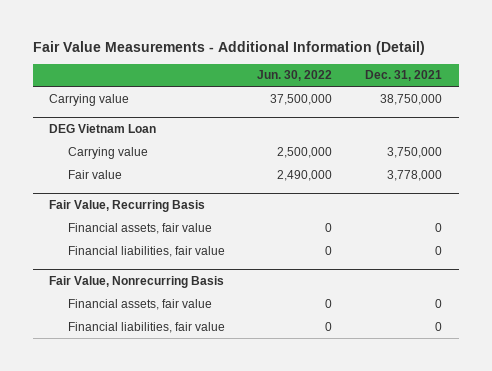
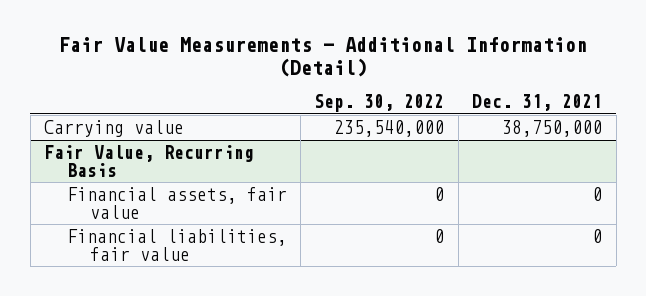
- | Jun. 30, 2022 | Dec. 31, 2021
+ | Sep. 30, 2022 | Dec. 31, 2021
- DEG Vietnam Loan
- Carrying value | 2,500,000 | 3,750,000
- Fair value | 2,490,000 | 3,778,000
- Fair Value, Nonrecurring Basis
- Financial assets, fair value | 0 | 0
- Financial liabilities, fair value | 0 | 0

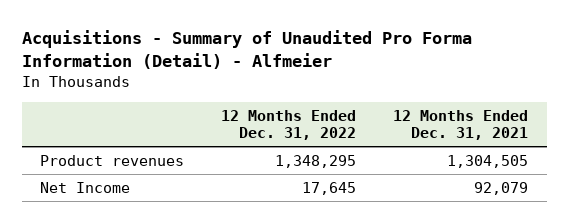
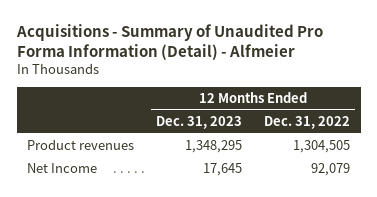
- | 12 Months Ended Dec. 31, 2022 | 12 Months Ended Dec. 31, 2021
+ | 12 Months Ended Dec. 31, 2023 | 12 Months Ended Dec. 31, 2022
- Product revenues | 1,348,295 | 1,304,505
- Net Income | 17,645 | 92,079
+ Product revenues | 1,348,295 | 1,304,505
+ Net Income | 17,645 | 92,079

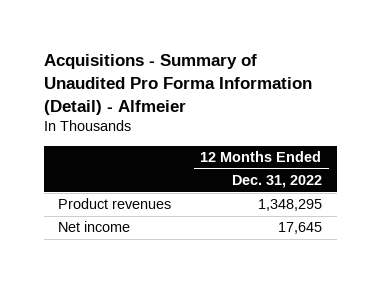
- | 12 Months Ended Dec. 31, 2023 | 12 Months Ended Dec. 31, 2022
+ | 12 Months Ended Dec. 31, 2022
- Product revenues | 1,348,295 | 1,304,505
- Net Income | 17,645 | 92,079
+ Product revenues | 1,348,295
+ Net income | 17,645

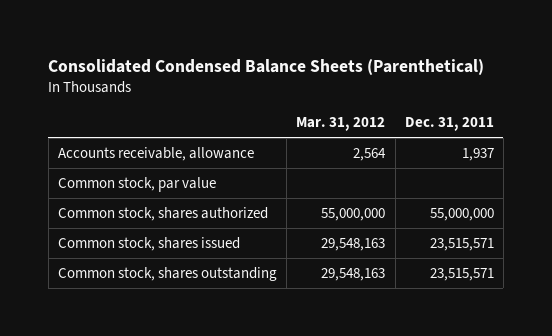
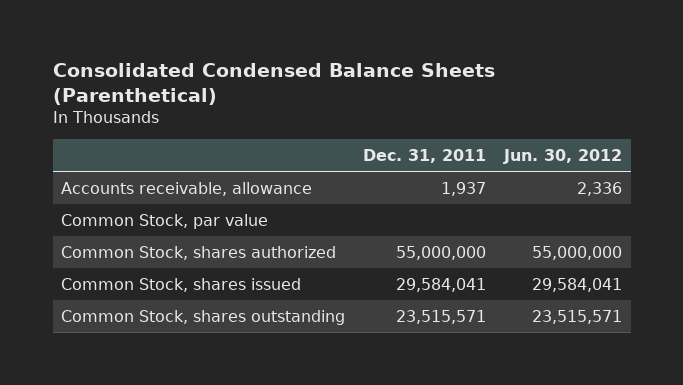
- | Mar. 31, 2012 | Dec. 31, 2011
+ | Dec. 31, 2011 | Jun. 30, 2012
- Common stock, par value
- Common stock, shares authorized | 55,000,000 | 55,000,000
- Common stock, shares issued | 29,548,163 | 23,515,571
- Common stock, shares outstanding | 29,548,163 | 23,515,571
+ Common Stock, par value
+ Common Stock, shares authorized | 55,000,000 | 55,000,000
+ Common Stock, shares issued | 29,584,041 | 29,584,041
+ Common Stock, shares outstanding | 23,515,571 | 23,515,571

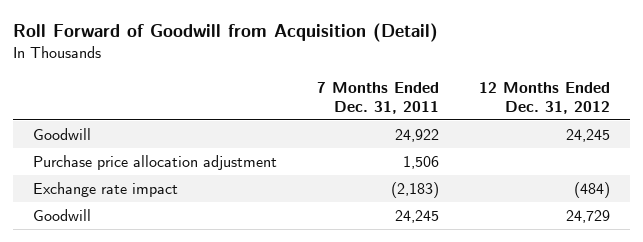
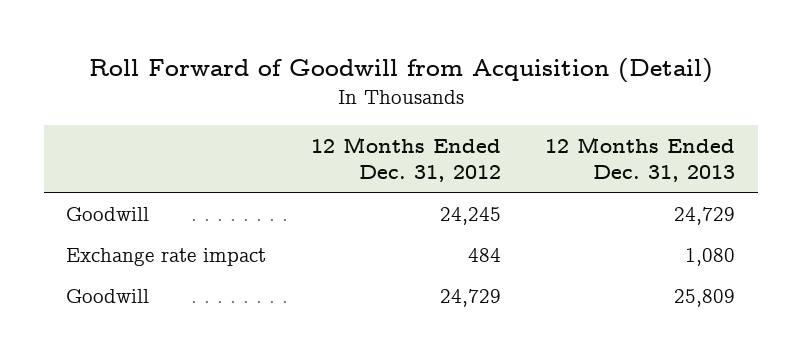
- | 7 Months Ended Dec. 31, 2011 | 12 Months Ended Dec. 31, 2012
+ | 12 Months Ended Dec. 31, 2012 | 12 Months Ended Dec. 31, 2013
- Purchase price allocation adjustment | 1,506 |
- Exchange rate impact | (2,183) | (484)
+ Exchange rate impact | 484 | 1,080

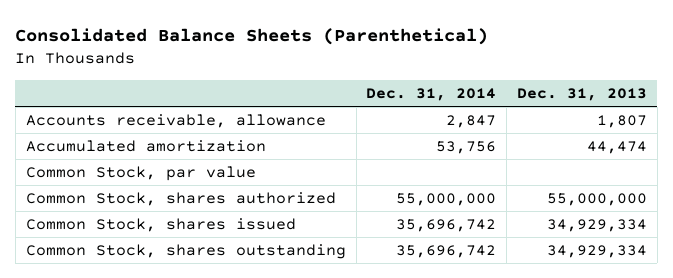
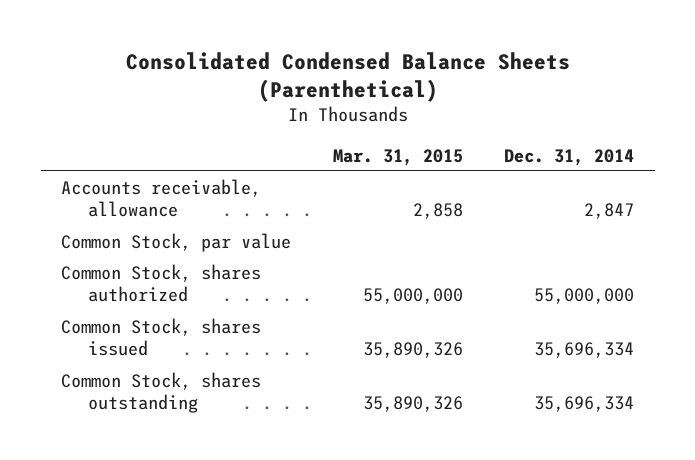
- Consolidated Balance Sheets (Parenthetical)
+ Consolidated Condensed Balance Sheets (Parenthetical)
- | Dec. 31, 2014 | Dec. 31, 2013
+ | Mar. 31, 2015 | Dec. 31, 2014
- Accumulated amortization | 53,756 | 44,474
- Common Stock, shares issued | 35,696,742 | 34,929,334
- Common Stock, shares outstanding | 35,696,742 | 34,929,334
+ Common Stock, shares issued | 35,890,326 | 35,696,334
+ Common Stock, shares outstanding | 35,890,326 | 35,696,334

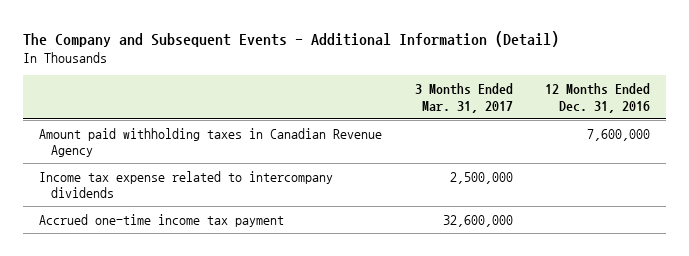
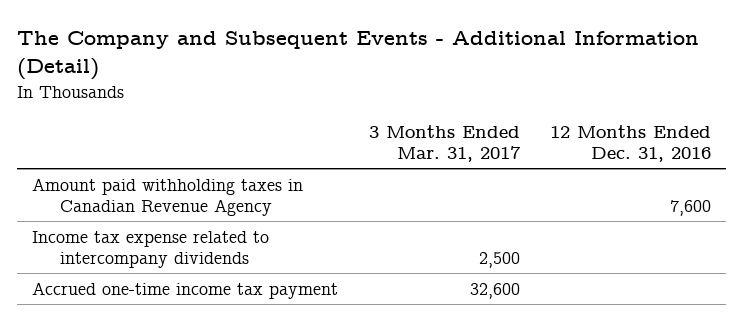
- Amount paid withholding taxes in Canadian Revenue Agency | | 7,600,000
- Income tax expense related to intercompany dividends | 2,500,000 |
- Accrued one-time income tax payment | 32,600,000 |
+ Amount paid withholding taxes in Canadian Revenue Agency | | 7,600
+ Income tax expense related to intercompany dividends | 2,500 |
+ Accrued one-time income tax payment | 32,600 |

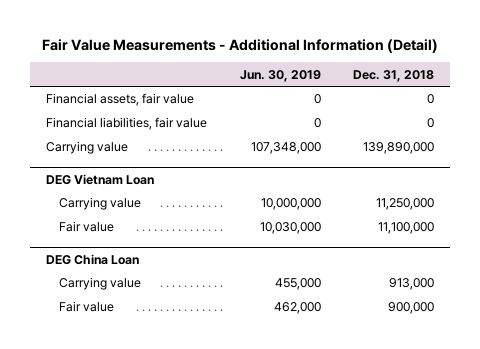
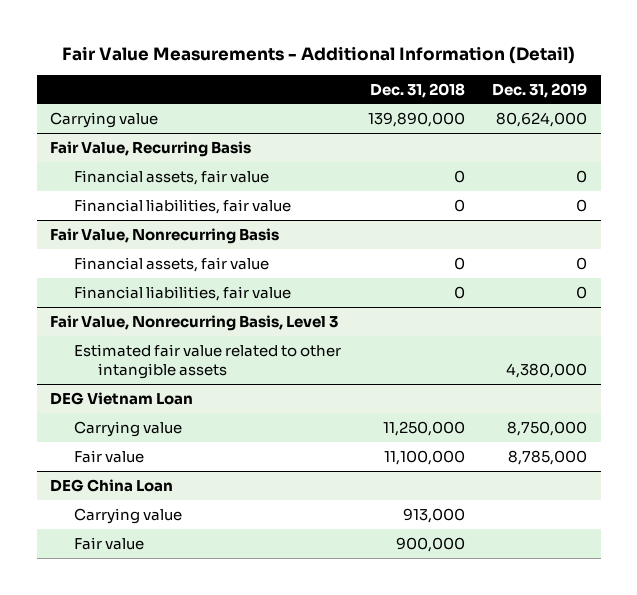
- | Jun. 30, 2019 | Dec. 31, 2018
+ | Dec. 31, 2018 | Dec. 31, 2019
moved up: Carrying value | 139,890,000 | 80,624,000
+ Fair Value, Recurring Basis
+ Fair Value, Nonrecurring Basis
+ Financial assets, fair value | 0 | 0
+ Financial liabilities, fair value | 0 | 0
+ Fair Value, Nonrecurring Basis, Level 3
+ Estimated fair value related to other intangible assets | | 4,380,000

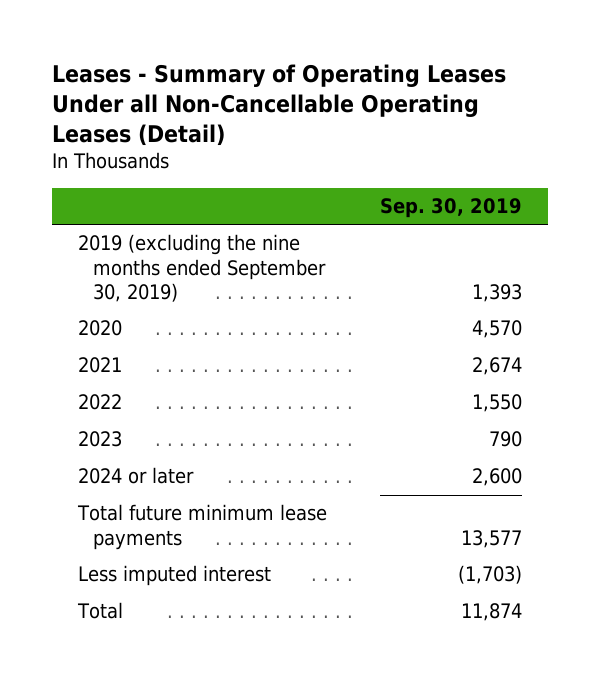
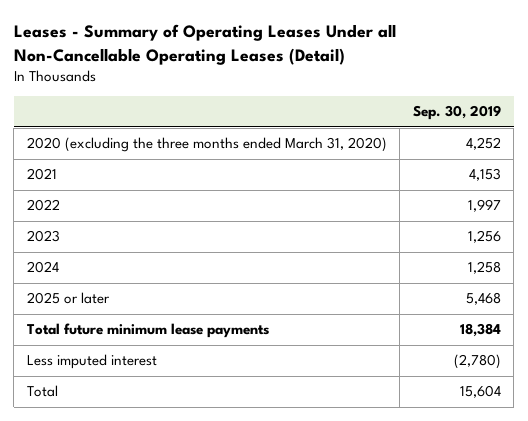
- 2019 (excluding the nine months ended September 30, 2019) | 1,393
- 2020 | 4,570
- 2021 | 2,674
- 2022 | 1,550
- 2023 | 790
- 2024 or later | 2,600
- Total future minimum lease payments | 13,577
- Less imputed interest | (1,703)
- Total | 11,874
+ 2020 (excluding the three months ended March 31, 2020) | 4,252
+ 2021 | 4,153
+ 2022 | 1,997
+ 2023 | 1,256
+ 2024 | 1,258
+ 2025 or later | 5,468
+ Total future minimum lease payments | 18,384
+ Less imputed interest | (2,780)
+ Total | 15,604

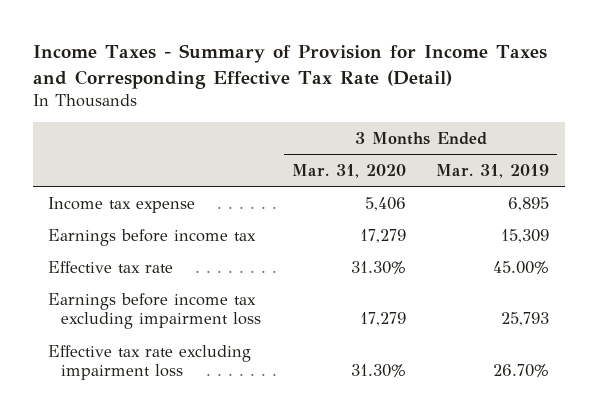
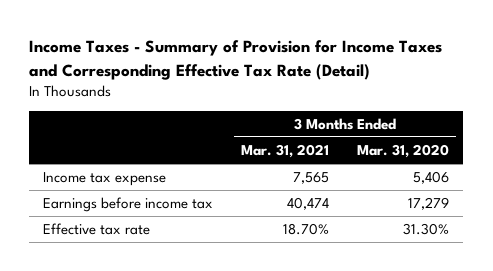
- | 3 Months Ended Mar. 31, 2020 | 3 Months Ended Mar. 31, 2019
+ | 3 Months Ended Mar. 31, 2021 | 3 Months Ended Mar. 31, 2020
- Earnings before income tax excluding impairment loss | 17,279 | 25,793
- Effective tax rate excluding impairment loss | 31.30% | 26.70%

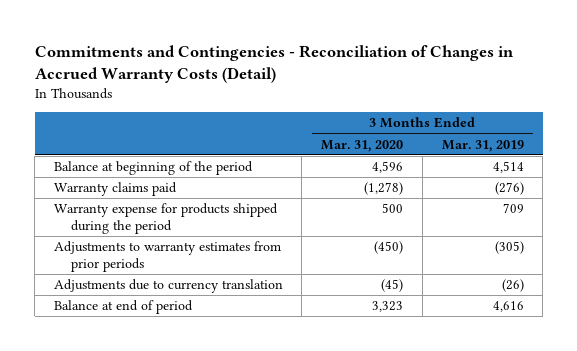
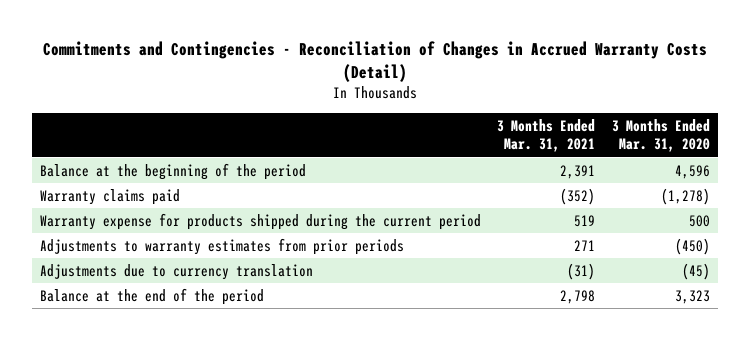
- | 3 Months Ended Mar. 31, 2020 | 3 Months Ended Mar. 31, 2019
+ | 3 Months Ended Mar. 31, 2021 | 3 Months Ended Mar. 31, 2020
- Balance at beginning of the period | 4,596 | 4,514
+ Balance at the beginning of the period | 2,391 | 4,596
- Warranty expense for products shipped during the period | 500 | 709
+ Warranty expense for products shipped during the current period | 519 | 500
- Balance at end of period | 3,323 | 4,616
+ Balance at the end of the period | 2,798 | 3,323

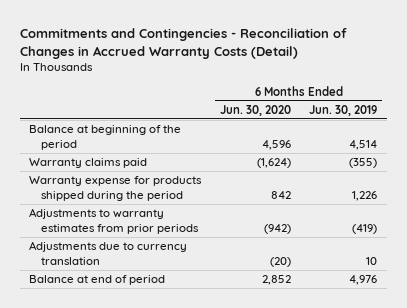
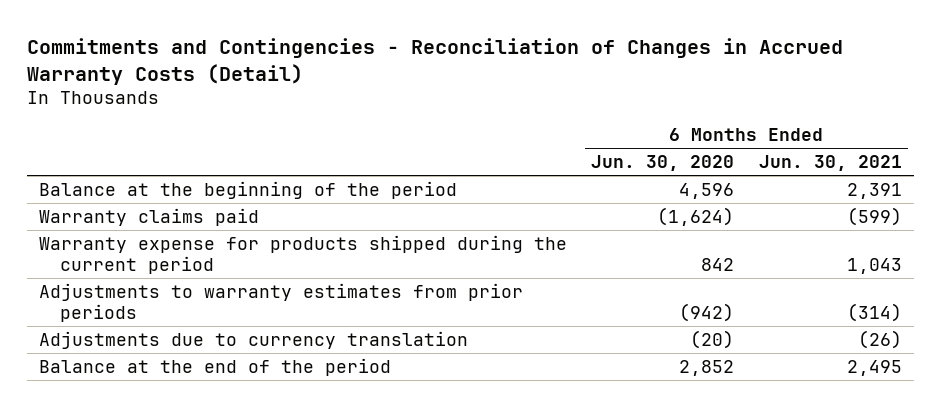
- | 6 Months Ended Jun. 30, 2020 | 6 Months Ended Jun. 30, 2019
+ | 6 Months Ended Jun. 30, 2020 | 6 Months Ended Jun. 30, 2021
- Balance at beginning of the period | 4,596 | 4,514
+ Balance at the beginning of the period | 4,596 | 2,391
- Warranty expense for products shipped during the period | 842 | 1,226
+ Warranty expense for products shipped during the current period | 842 | 1,043
- Balance at end of period | 2,852 | 4,976
+ Balance at the end of the period | 2,852 | 2,495

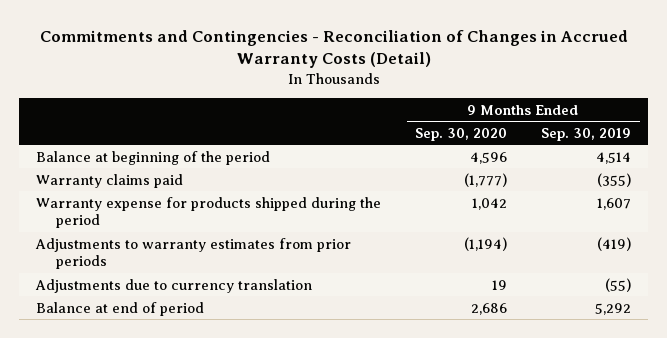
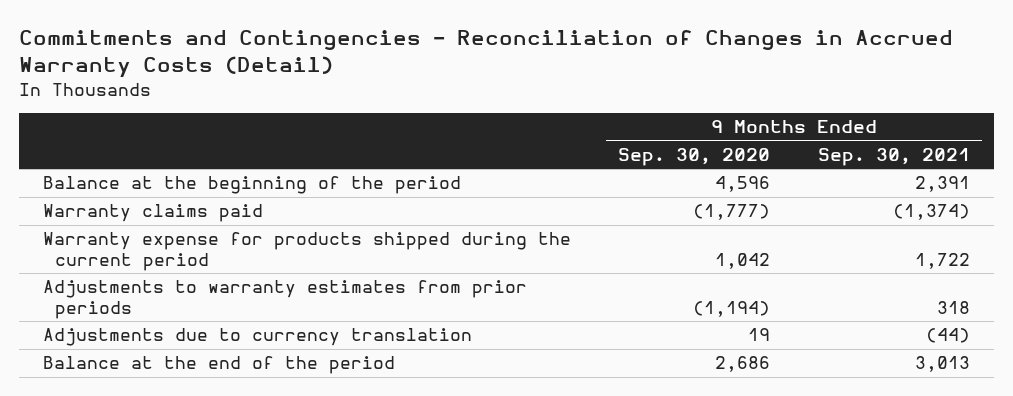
- | 9 Months Ended Sep. 30, 2020 | 9 Months Ended Sep. 30, 2019
+ | 9 Months Ended Sep. 30, 2020 | 9 Months Ended Sep. 30, 2021
- Balance at beginning of the period | 4,596 | 4,514
+ Balance at the beginning of the period | 4,596 | 2,391
- Warranty expense for products shipped during the period | 1,042 | 1,607
+ Warranty expense for products shipped during the current period | 1,042 | 1,722
- Balance at end of period | 2,686 | 5,292
+ Balance at the end of the period | 2,686 | 3,013

